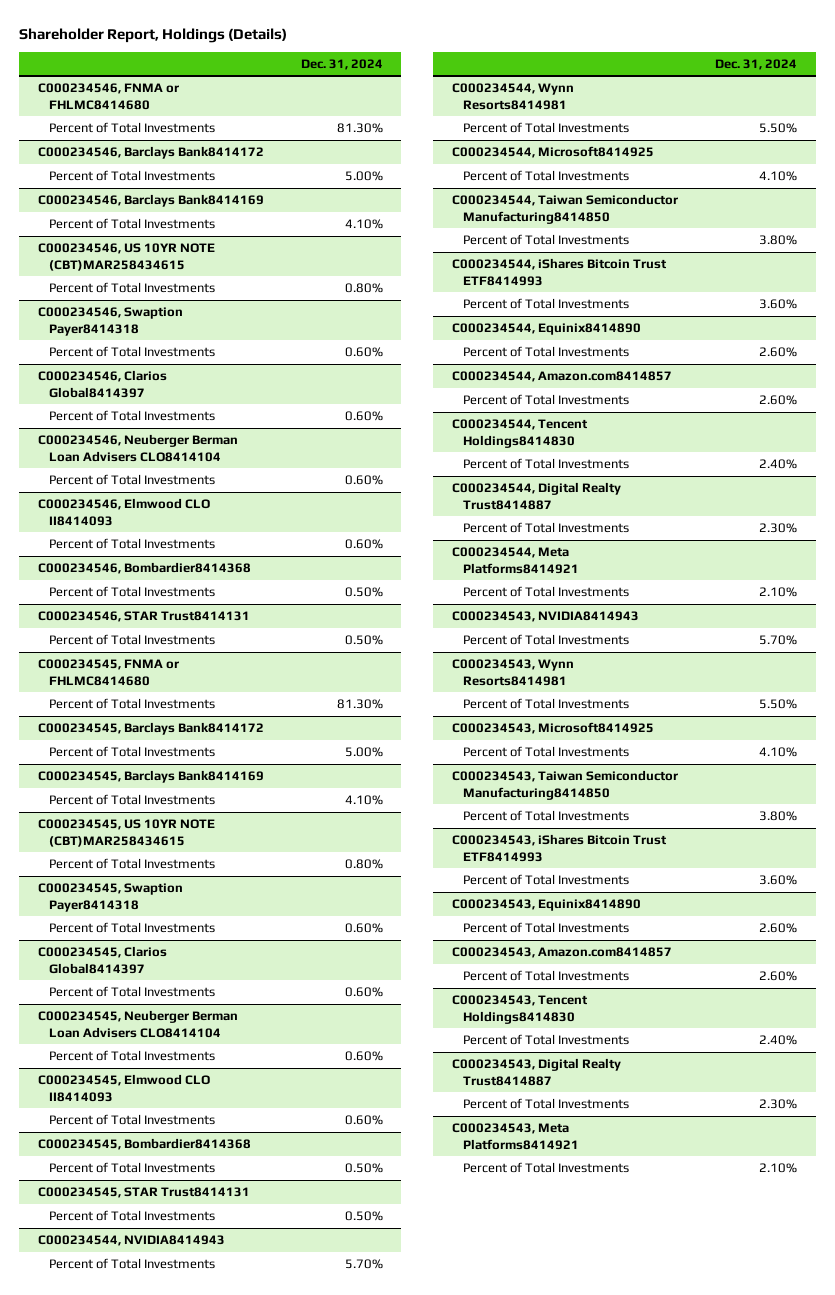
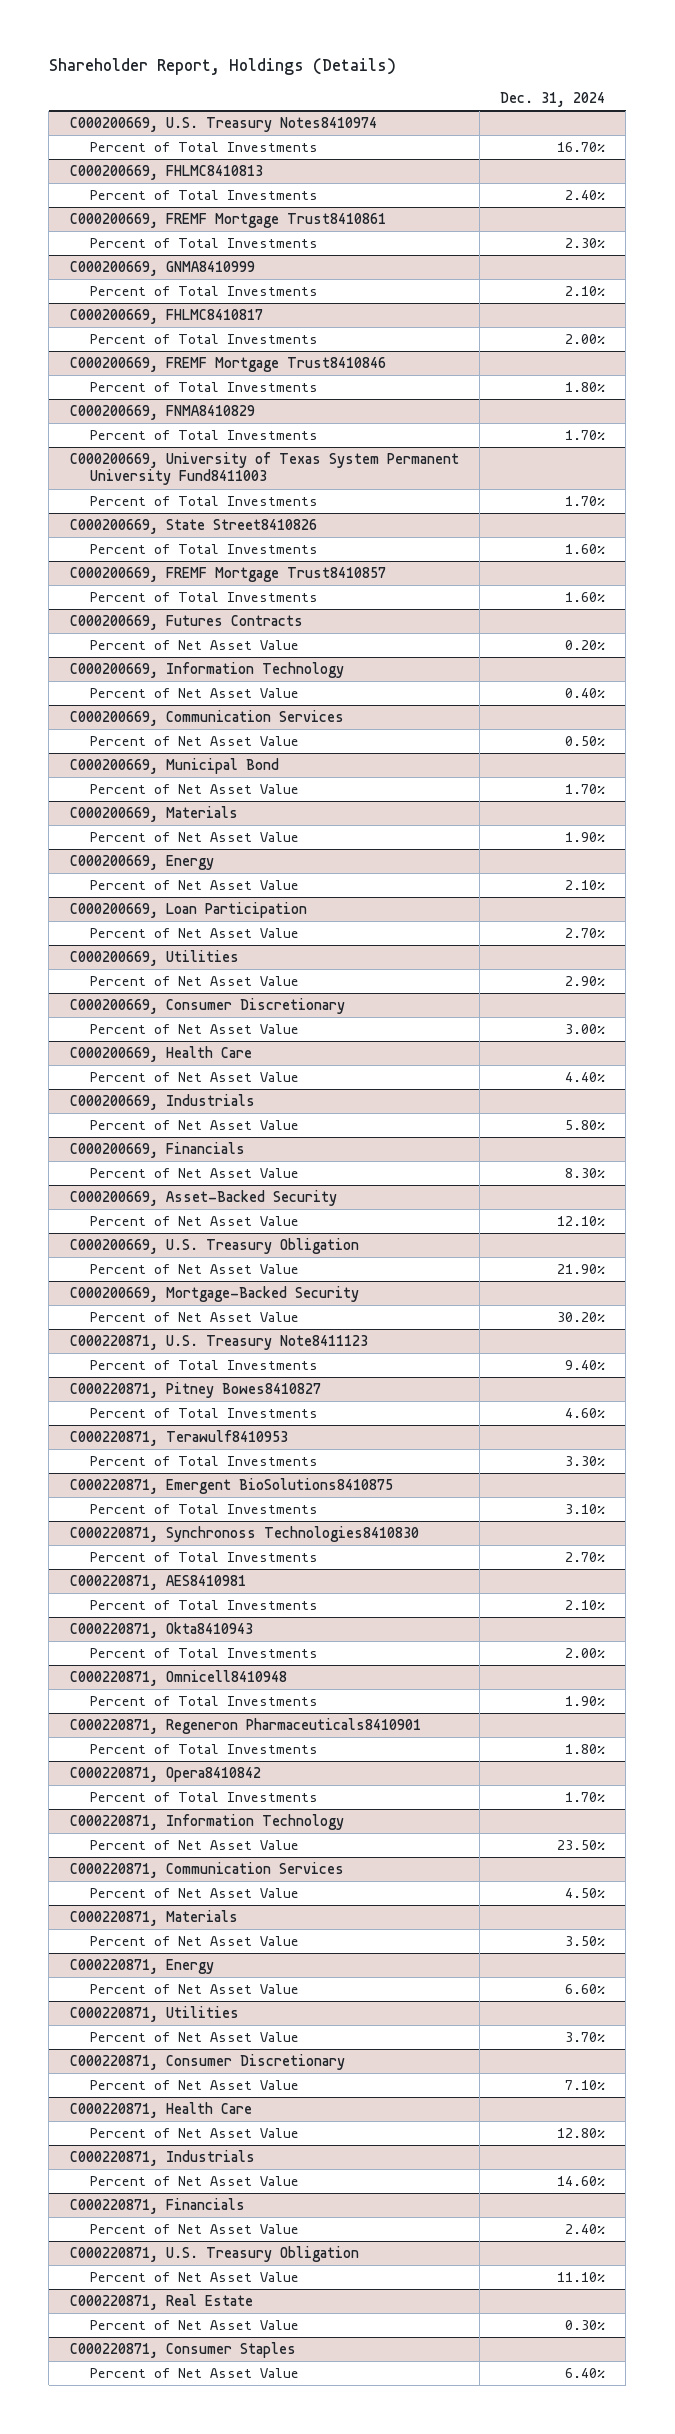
- C000234546, FNMA or FHLMC8414680
- Percent of Total Investments | 81.30%
- C000234546, Barclays Bank8414172
- Percent of Total Investments | 5.00%
- C000234546, Barclays Bank8414169
- Percent of Total Investments | 4.10%
- C000234546, US 10YR NOTE (CBT)MAR258434615
- Percent of Total Investments | 0.80%
- C000234546, Swaption Payer8414318
- Percent of Total Investments | 0.60%
- C000234546, Clarios Global8414397
- Percent of Total Investments | 0.60%
- C000234546, Neuberger Berman Loan Advisers CLO8414104
- Percent of Total Investments | 0.60%
- C000234546, Elmwood CLO II8414093
- Percent of Total Investments | 0.60%
- C000234546, Bombardier8414368
- Percent of Total Investments | 0.50%
- C000234546, STAR Trust8414131
- Percent of Total Investments | 0.50%
- C000234545, FNMA or FHLMC8414680
- Percent of Total Investments | 81.30%
- C000234545, Barclays Bank8414172
- Percent of Total Investments | 5.00%
- C000234545, Barclays Bank8414169
- Percent of Total Investments | 4.10%
- C000234545, US 10YR NOTE (CBT)MAR258434615
- Percent of Total Investments | 0.80%
- C000234545, Swaption Payer8414318
- Percent of Total Investments | 0.60%
- C000234545, Clarios Global8414397
- Percent of Total Investments | 0.60%
- C000234545, Neuberger Berman Loan Advisers CLO8414104
- Percent of Total Investments | 0.60%
- C000234545, Elmwood CLO II8414093
- Percent of Total Investments | 0.60%
- C000234545, Bombardier8414368
- Percent of Total Investments | 0.50%
- C000234545, STAR Trust8414131
- Percent of Total Investments | 0.50%
- C000234544, NVIDIA8414943
- Percent of Total Investments | 5.70%
- C000234544, Wynn Resorts8414981
- Percent of Total Investments | 5.50%
- C000234544, Microsoft8414925
- Percent of Total Investments | 4.10%
- C000234544, Taiwan Semiconductor Manufacturing8414850
- Percent of Total Investments | 3.80%
- C000234544, iShares Bitcoin Trust ETF8414993
- Percent of Total Investments | 3.60%
- C000234544, Equinix8414890
- Percent of Total Investments | 2.60%
- C000234544, Amazon.com8414857
- Percent of Total Investments | 2.60%
- C000234544, Tencent Holdings8414830
+ C000200669, U.S. Treasury Notes8410974
+ Percent of Total Investments | 16.70%
+ C000200669, FHLMC8410813
- C000234544, Digital Realty Trust8414887
+ C000200669, FREMF Mortgage Trust8410861
- C000234544, Meta Platforms8414921
+ C000200669, GNMA8410999
- C000234543, NVIDIA8414943
- Percent of Total Investments | 5.70%
- C000234543, Wynn Resorts8414981
- Percent of Total Investments | 5.50%
- C000234543, Microsoft8414925
- Percent of Total Investments | 4.10%
- C000234543, Taiwan Semiconductor Manufacturing8414850
- Percent of Total Investments | 3.80%
- C000234543, iShares Bitcoin Trust ETF8414993
- Percent of Total Investments | 3.60%
- C000234543, Equinix8414890
- Percent of Total Investments | 2.60%
- C000234543, Amazon.com8414857
- Percent of Total Investments | 2.60%
- C000234543, Tencent Holdings8414830
- Percent of Total Investments | 2.40%
- C000234543, Digital Realty Trust8414887
- Percent of Total Investments | 2.30%
- C000234543, Meta Platforms8414921
+ C000200669, FHLMC8410817
+ Percent of Total Investments | 2.00%
+ C000200669, FREMF Mortgage Trust8410846
+ Percent of Total Investments | 1.80%
+ C000200669, FNMA8410829
+ Percent of Total Investments | 1.70%
+ C000200669, University of Texas System Permanent University Fund8411003
+ Percent of Total Investments | 1.70%
+ C000200669, State Street8410826
+ Percent of Total Investments | 1.60%
+ C000200669, FREMF Mortgage Trust8410857
+ Percent of Total Investments | 1.60%
+ C000200669, Futures Contracts
+ Percent of Net Asset Value | 0.20%
+ C000200669, Information Technology
+ Percent of Net Asset Value | 0.40%
+ C000200669, Communication Services
+ Percent of Net Asset Value | 0.50%
+ C000200669, Municipal Bond
+ Percent of Net Asset Value | 1.70%
+ C000200669, Materials
+ Percent of Net Asset Value | 1.90%
+ C000200669, Energy
+ Percent of Net Asset Value | 2.10%
+ C000200669, Loan Participation
+ Percent of Net Asset Value | 2.70%
+ C000200669, Utilities
+ Percent of Net Asset Value | 2.90%
+ C000200669, Consumer Discretionary
+ Percent of Net Asset Value | 3.00%
+ C000200669, Health Care
+ Percent of Net Asset Value | 4.40%
+ C000200669, Industrials
+ Percent of Net Asset Value | 5.80%
+ C000200669, Financials
+ Percent of Net Asset Value | 8.30%
+ C000200669, Asset-Backed Security
+ Percent of Net Asset Value | 12.10%
+ C000200669, U.S. Treasury Obligation
+ Percent of Net Asset Value | 21.90%
+ C000200669, Mortgage-Backed Security
+ Percent of Net Asset Value | 30.20%
+ C000220871, U.S. Treasury Note8411123
+ Percent of Total Investments | 9.40%
+ C000220871, Pitney Bowes8410827
+ Percent of Total Investments | 4.60%
+ C000220871, Terawulf8410953
+ Percent of Total Investments | 3.30%
+ C000220871, Emergent BioSolutions8410875
+ Percent of Total Investments | 3.10%
+ C000220871, Synchronoss Technologies8410830
+ Percent of Total Investments | 2.70%
+ C000220871, AES8410981
+ C000220871, Okta8410943
+ Percent of Total Investments | 2.00%
+ C000220871, Omnicell8410948
+ Percent of Total Investments | 1.90%
+ C000220871, Regeneron Pharmaceuticals8410901
+ Percent of Total Investments | 1.80%
+ C000220871, Opera8410842
+ Percent of Total Investments | 1.70%
+ C000220871, Information Technology
+ Percent of Net Asset Value | 23.50%
+ C000220871, Communication Services
+ Percent of Net Asset Value | 4.50%
+ C000220871, Materials
+ Percent of Net Asset Value | 3.50%
+ C000220871, Energy
+ Percent of Net Asset Value | 6.60%
+ C000220871, Utilities
+ Percent of Net Asset Value | 3.70%
+ C000220871, Consumer Discretionary
+ Percent of Net Asset Value | 7.10%
+ C000220871, Health Care
+ Percent of Net Asset Value | 12.80%
+ C000220871, Industrials
+ Percent of Net Asset Value | 14.60%
+ C000220871, Financials
+ Percent of Net Asset Value | 2.40%
+ C000220871, U.S. Treasury Obligation
+ Percent of Net Asset Value | 11.10%
+ C000220871, Real Estate
+ Percent of Net Asset Value | 0.30%
+ C000220871, Consumer Staples
+ Percent of Net Asset Value | 6.40%

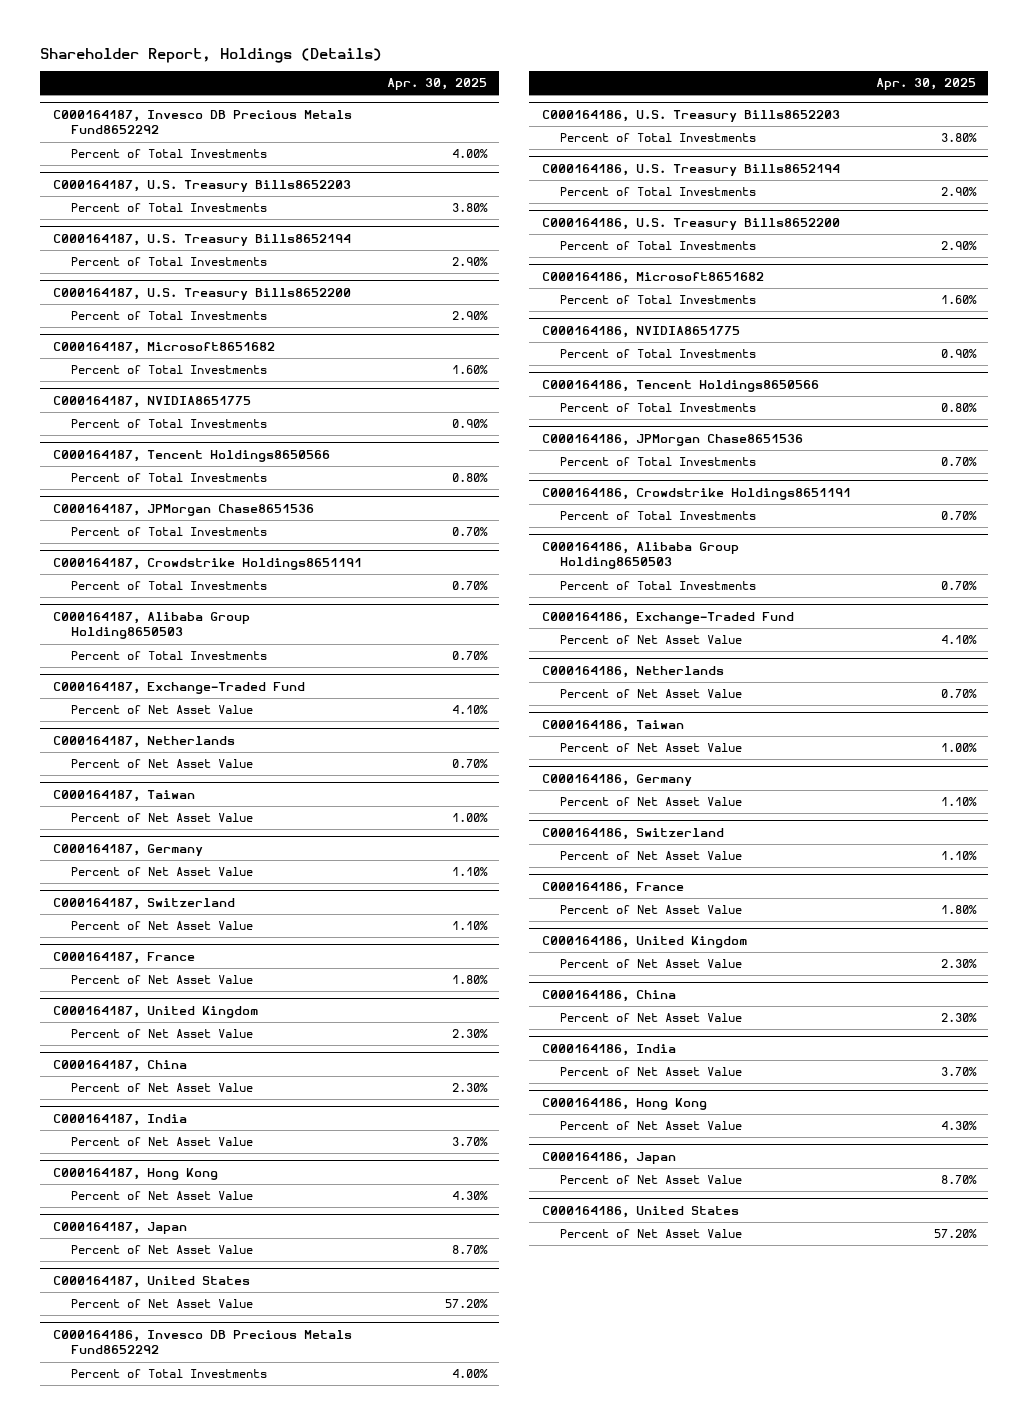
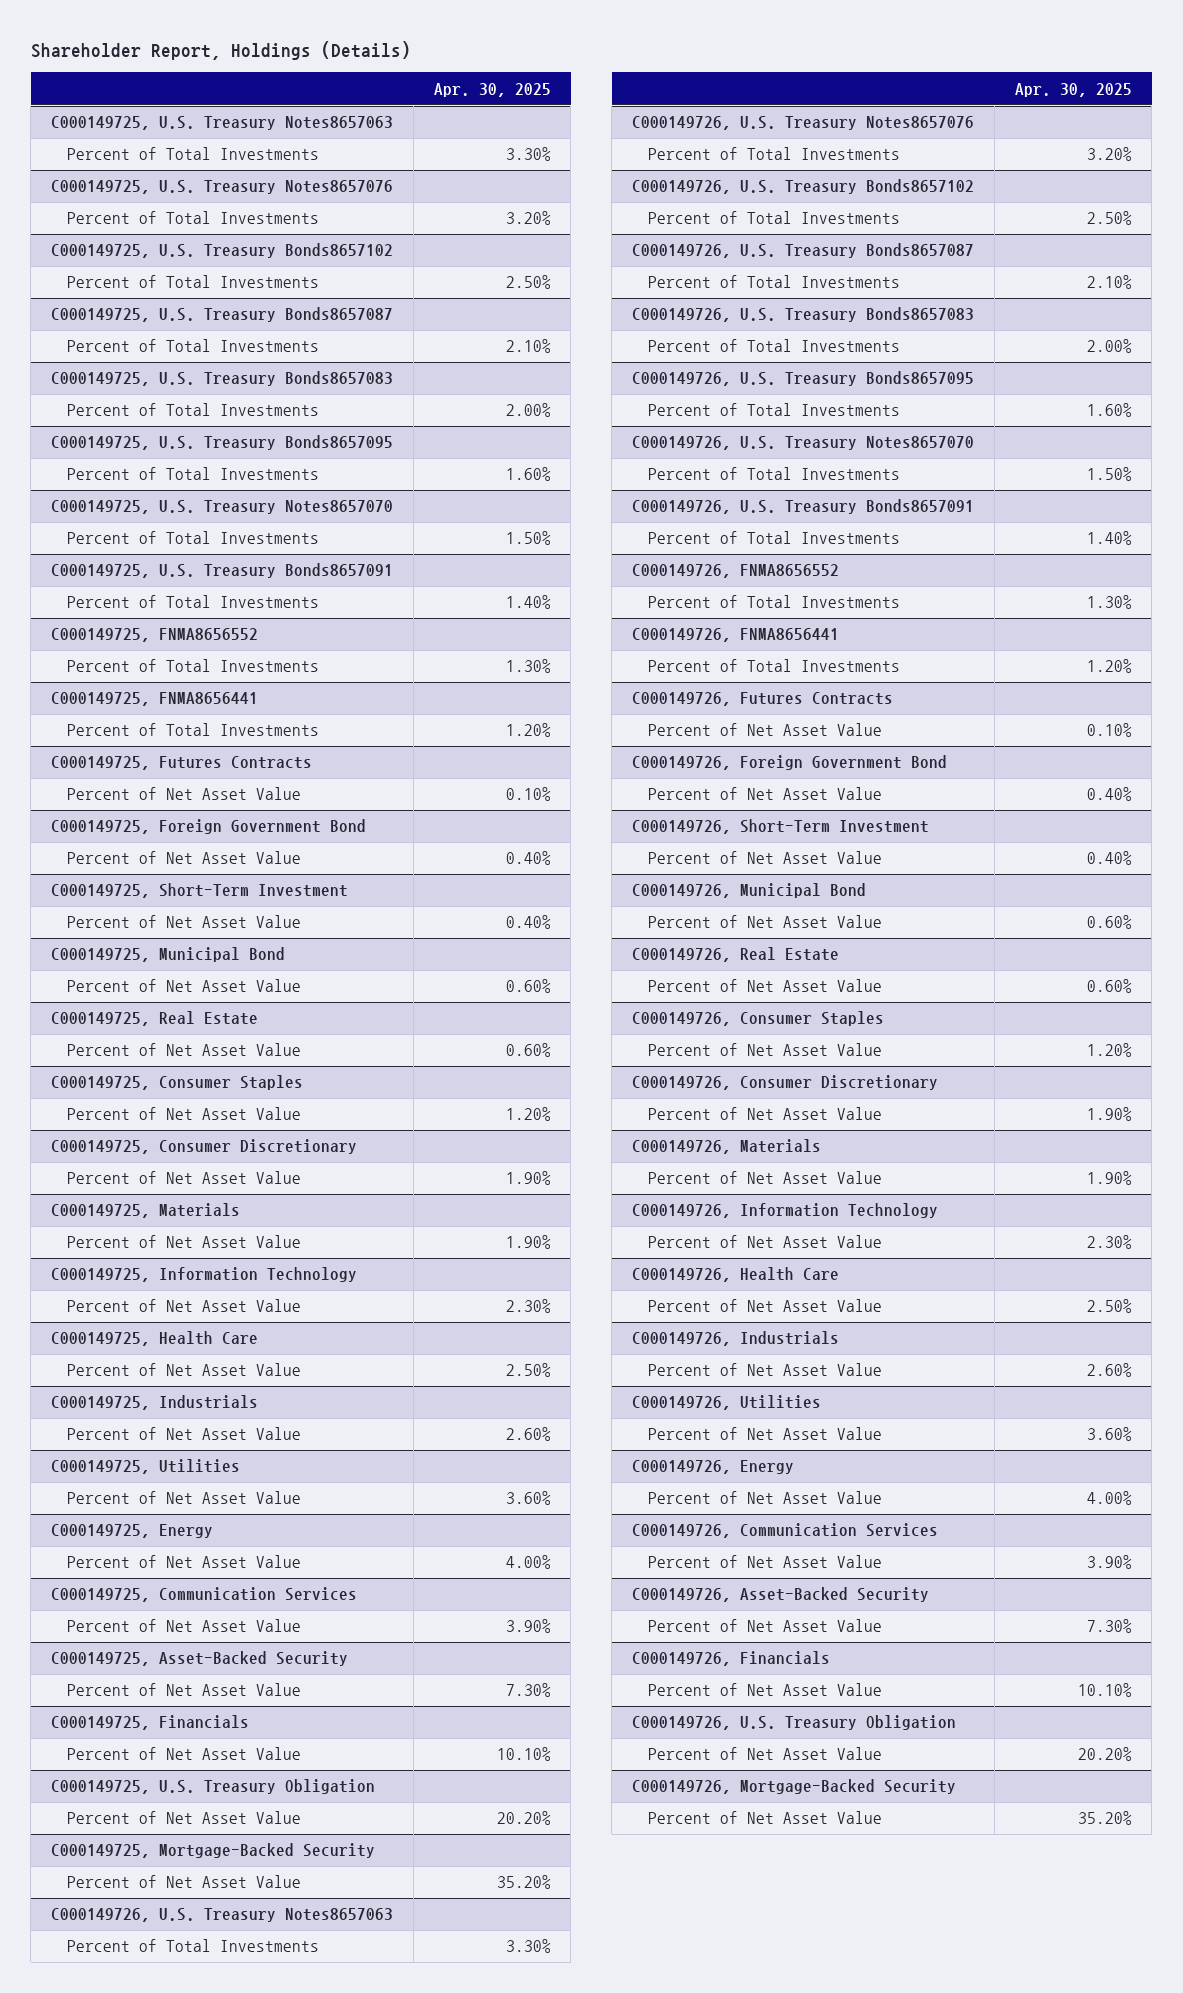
- C000164187, Invesco DB Precious Metals Fund8652292
- Percent of Total Investments | 4.00%
- C000164187, U.S. Treasury Bills8652203
- Percent of Total Investments | 3.80%
- C000164187, U.S. Treasury Bills8652194
- Percent of Total Investments | 2.90%
- C000164187, U.S. Treasury Bills8652200
- Percent of Total Investments | 2.90%
- C000164187, Microsoft8651682
+ C000149725, U.S. Treasury Notes8657063
+ Percent of Total Investments | 3.30%
+ C000149725, U.S. Treasury Notes8657076
+ Percent of Total Investments | 3.20%
+ C000149725, U.S. Treasury Bonds8657102
+ Percent of Total Investments | 2.50%
+ C000149725, U.S. Treasury Bonds8657087
+ Percent of Total Investments | 2.10%
+ C000149725, U.S. Treasury Bonds8657083
+ Percent of Total Investments | 2.00%
+ C000149725, U.S. Treasury Bonds8657095
- C000164187, NVIDIA8651775
- Percent of Total Investments | 0.90%
- C000164187, Tencent Holdings8650566
- Percent of Total Investments | 0.80%
- C000164187, JPMorgan Chase8651536
- Percent of Total Investments | 0.70%
- C000164187, Crowdstrike Holdings8651191
- Percent of Total Investments | 0.70%
- C000164187, Alibaba Group Holding8650503
- Percent of Total Investments | 0.70%
- C000164187, Exchange-Traded Fund
- Percent of Net Asset Value | 4.10%
- C000164187, Netherlands
- Percent of Net Asset Value | 0.70%
- C000164187, Taiwan
- Percent of Net Asset Value | 1.00%
- C000164187, Germany
- Percent of Net Asset Value | 1.10%
- C000164187, Switzerland
- Percent of Net Asset Value | 1.10%
- C000164187, France
- Percent of Net Asset Value | 1.80%
- C000164187, United Kingdom
- Percent of Net Asset Value | 2.30%
- C000164187, China
+ C000149725, U.S. Treasury Notes8657070
+ Percent of Total Investments | 1.50%
+ C000149725, U.S. Treasury Bonds8657091
+ Percent of Total Investments | 1.40%
+ C000149725, FNMA8656552
+ Percent of Total Investments | 1.30%
+ C000149725, FNMA8656441
+ Percent of Total Investments | 1.20%
+ C000149725, Futures Contracts
+ Percent of Net Asset Value | 0.10%
+ C000149725, Foreign Government Bond
+ Percent of Net Asset Value | 0.40%
+ C000149725, Short-Term Investment
+ Percent of Net Asset Value | 0.40%
+ C000149725, Municipal Bond
+ Percent of Net Asset Value | 0.60%
+ C000149725, Real Estate
+ Percent of Net Asset Value | 0.60%
+ C000149725, Consumer Staples
+ Percent of Net Asset Value | 1.20%
+ C000149725, Consumer Discretionary
+ Percent of Net Asset Value | 1.90%
+ C000149725, Materials
+ Percent of Net Asset Value | 1.90%
+ C000149725, Information Technology
- C000164187, India
- Percent of Net Asset Value | 3.70%
- C000164187, Hong Kong
- Percent of Net Asset Value | 4.30%
- C000164187, Japan
- Percent of Net Asset Value | 8.70%
- C000164187, United States
- Percent of Net Asset Value | 57.20%
- C000164186, Invesco DB Precious Metals Fund8652292
- Percent of Total Investments | 4.00%
- C000164186, U.S. Treasury Bills8652203
- Percent of Total Investments | 3.80%
- C000164186, U.S. Treasury Bills8652194
- Percent of Total Investments | 2.90%
- C000164186, U.S. Treasury Bills8652200
- Percent of Total Investments | 2.90%
- C000164186, Microsoft8651682
+ C000149725, Health Care
+ Percent of Net Asset Value | 2.50%
+ C000149725, Industrials
+ Percent of Net Asset Value | 2.60%
+ C000149725, Utilities
+ Percent of Net Asset Value | 3.60%
+ C000149725, Energy
+ Percent of Net Asset Value | 4.00%
+ C000149725, Communication Services
+ Percent of Net Asset Value | 3.90%
+ C000149725, Asset-Backed Security
+ Percent of Net Asset Value | 7.30%
+ C000149725, Financials
+ Percent of Net Asset Value | 10.10%
+ C000149725, U.S. Treasury Obligation
+ Percent of Net Asset Value | 20.20%
+ C000149725, Mortgage-Backed Security
+ Percent of Net Asset Value | 35.20%
+ C000149726, U.S. Treasury Notes8657063
+ Percent of Total Investments | 3.30%
+ C000149726, U.S. Treasury Notes8657076
+ Percent of Total Investments | 3.20%
+ C000149726, U.S. Treasury Bonds8657102
+ Percent of Total Investments | 2.50%
+ C000149726, U.S. Treasury Bonds8657087
+ Percent of Total Investments | 2.10%
+ C000149726, U.S. Treasury Bonds8657083
+ Percent of Total Investments | 2.00%
+ C000149726, U.S. Treasury Bonds8657095
- C000164186, NVIDIA8651775
- Percent of Total Investments | 0.90%
- C000164186, Tencent Holdings8650566
- Percent of Total Investments | 0.80%
- C000164186, JPMorgan Chase8651536
- Percent of Total Investments | 0.70%
- C000164186, Crowdstrike Holdings8651191
- Percent of Total Investments | 0.70%
- C000164186, Alibaba Group Holding8650503
- Percent of Total Investments | 0.70%
- C000164186, Exchange-Traded Fund
- Percent of Net Asset Value | 4.10%
- C000164186, Netherlands
- Percent of Net Asset Value | 0.70%
- C000164186, Taiwan
- Percent of Net Asset Value | 1.00%
- C000164186, Germany
- Percent of Net Asset Value | 1.10%
- C000164186, Switzerland
- Percent of Net Asset Value | 1.10%
- C000164186, France
- Percent of Net Asset Value | 1.80%
- C000164186, United Kingdom
- Percent of Net Asset Value | 2.30%
- C000164186, China
+ C000149726, U.S. Treasury Notes8657070
+ Percent of Total Investments | 1.50%
+ C000149726, U.S. Treasury Bonds8657091
+ Percent of Total Investments | 1.40%
+ C000149726, FNMA8656552
+ Percent of Total Investments | 1.30%
+ C000149726, FNMA8656441
+ Percent of Total Investments | 1.20%
+ C000149726, Futures Contracts
+ Percent of Net Asset Value | 0.10%
+ C000149726, Foreign Government Bond
+ Percent of Net Asset Value | 0.40%
+ C000149726, Short-Term Investment
+ Percent of Net Asset Value | 0.40%
+ C000149726, Municipal Bond
+ Percent of Net Asset Value | 0.60%
+ C000149726, Real Estate
+ Percent of Net Asset Value | 0.60%
+ C000149726, Consumer Staples
+ Percent of Net Asset Value | 1.20%
+ C000149726, Consumer Discretionary
+ Percent of Net Asset Value | 1.90%
+ C000149726, Materials
+ Percent of Net Asset Value | 1.90%
+ C000149726, Information Technology
- C000164186, India
- Percent of Net Asset Value | 3.70%
- C000164186, Hong Kong
- Percent of Net Asset Value | 4.30%
- C000164186, Japan
- Percent of Net Asset Value | 8.70%
- C000164186, United States
- Percent of Net Asset Value | 57.20%
+ C000149726, Health Care
+ Percent of Net Asset Value | 2.50%
+ C000149726, Industrials
+ Percent of Net Asset Value | 2.60%
+ C000149726, Utilities
+ Percent of Net Asset Value | 3.60%
+ C000149726, Energy
+ Percent of Net Asset Value | 4.00%
+ C000149726, Communication Services
+ Percent of Net Asset Value | 3.90%
+ C000149726, Asset-Backed Security
+ Percent of Net Asset Value | 7.30%
+ C000149726, Financials
+ Percent of Net Asset Value | 10.10%
+ C000149726, U.S. Treasury Obligation
+ Percent of Net Asset Value | 20.20%
+ C000149726, Mortgage-Backed Security
+ Percent of Net Asset Value | 35.20%

